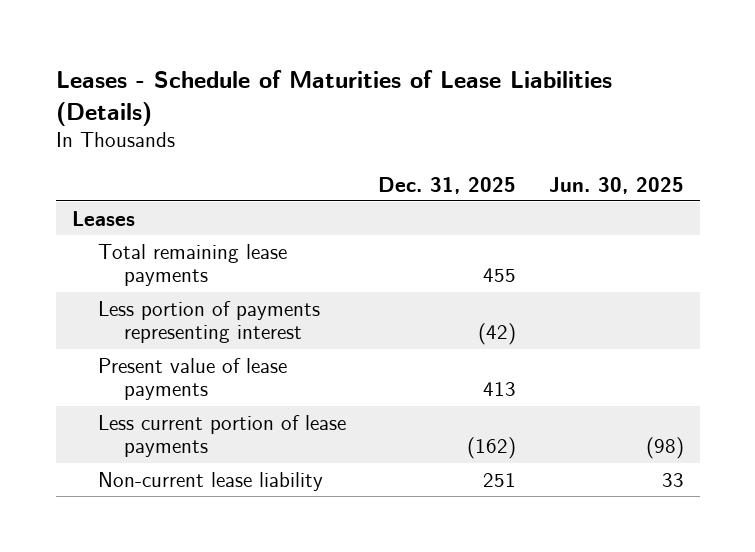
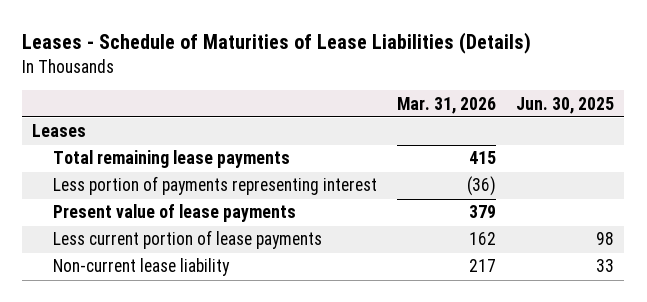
- | Dec. 31, 2025 | Jun. 30, 2025
+ | Mar. 31, 2026 | Jun. 30, 2025
- Less current portion of lease payments | (162) | (98)
+ Less current portion of lease payments | 162 | 98

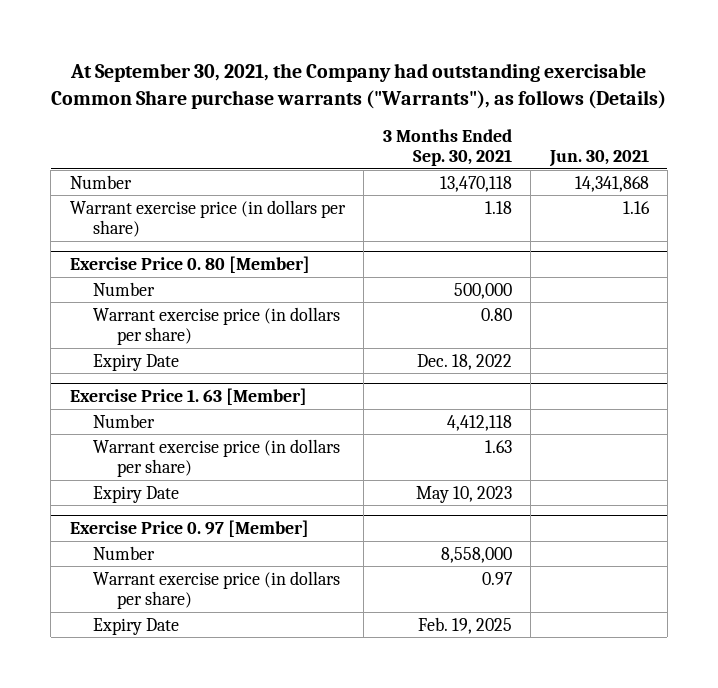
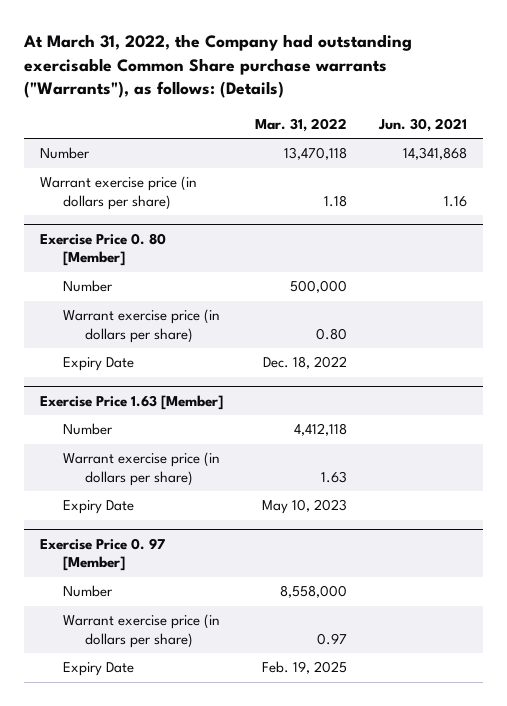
- At September 30, 2021, the Company had outstanding exercisable Common Share purchase warrants ("Warrants"), as follows (Details)
+ At March 31, 2022, the Company had outstanding exercisable Common Share purchase warrants ("Warrants"), as follows: (Details)
- | 3 Months Ended Sep. 30, 2021 | Jun. 30, 2021
+ | Mar. 31, 2022 | Jun. 30, 2021
- Exercise Price 1. 63 [Member]
+ Exercise Price 1.63 [Member]

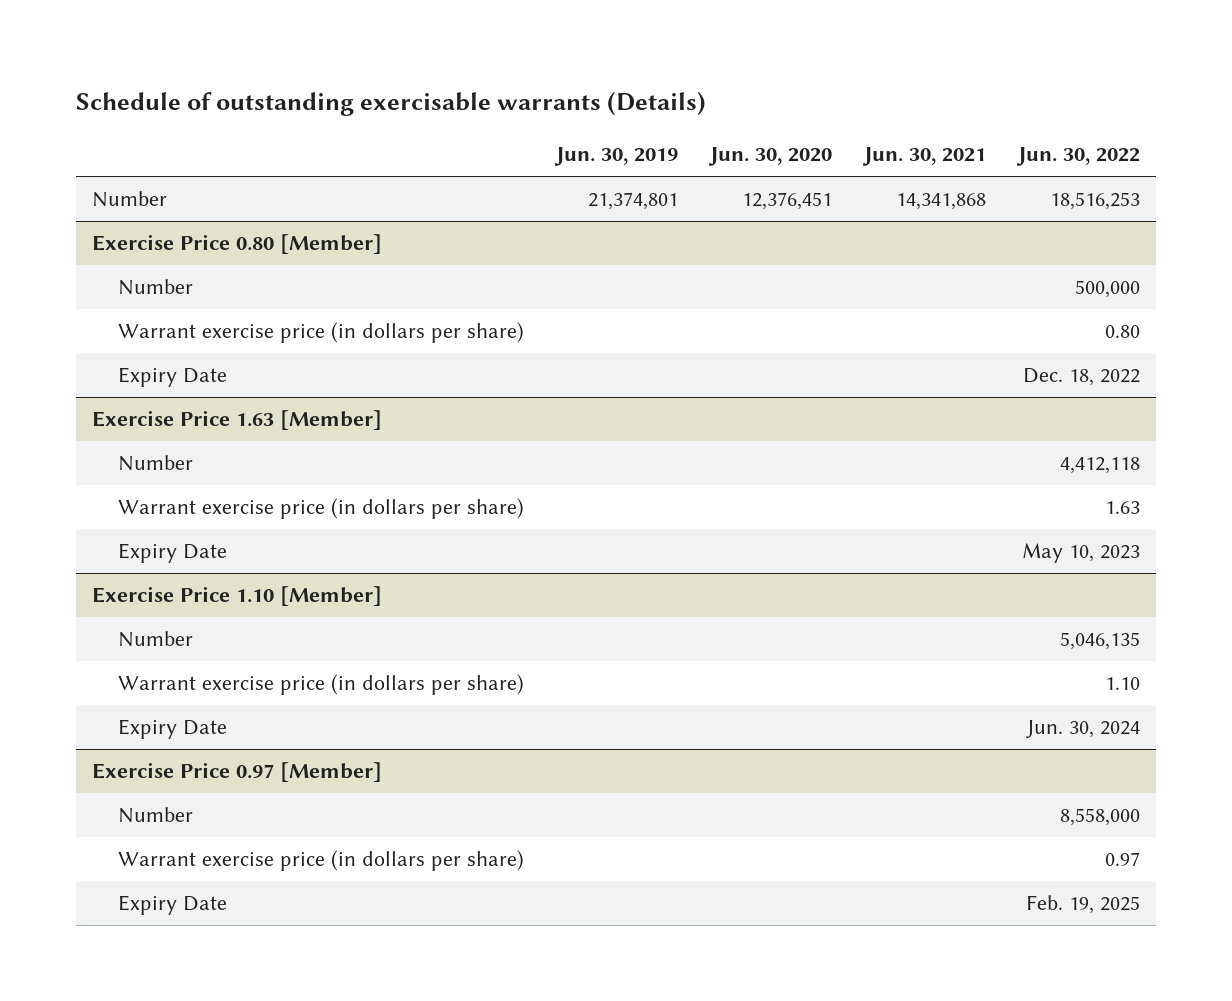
- At March 31, 2022, the Company had outstanding exercisable Common Share purchase warrants ("Warrants"), as follows: (Details)
+ Schedule of outstanding exercisable warrants (Details)
- | Mar. 31, 2022 | Jun. 30, 2021
+ | Jun. 30, 2019 | Jun. 30, 2020 | Jun. 30, 2021 | Jun. 30, 2022
- Warrant exercise price (in dollars per share) | 1.18 | 1.16
- Exercise Price 0. 80 [Member]
+ Exercise Price 0.80 [Member]
- Exercise Price 0. 97 [Member]
+ Exercise Price 1.10 [Member]
+ Number | | | | 5,046,135
+ Warrant exercise price (in dollars per share) | | | | 1.10
+ Expiry Date | | | | Jun. 30, 2024
+ Exercise Price 0.97 [Member]

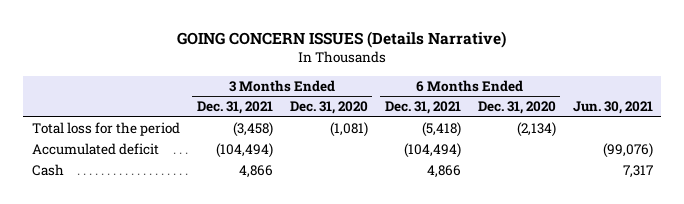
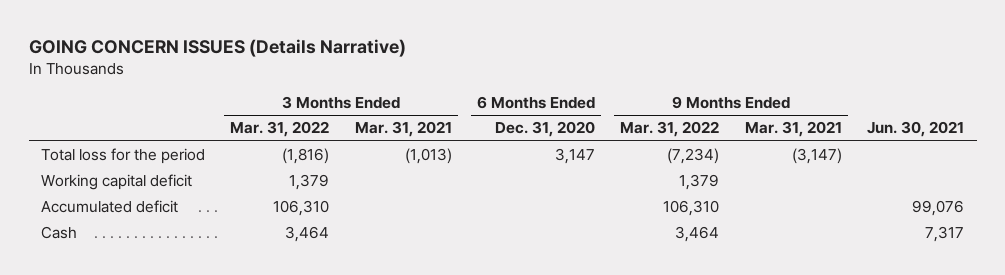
- | 3 Months Ended Dec. 31, 2021 | 3 Months Ended Dec. 31, 2020 | 6 Months Ended Dec. 31, 2021 | 6 Months Ended Dec. 31, 2020 | Jun. 30, 2021
+ | 3 Months Ended Mar. 31, 2022 | 3 Months Ended Mar. 31, 2021 | 6 Months Ended Dec. 31, 2020 | 9 Months Ended Mar. 31, 2022 | 9 Months Ended Mar. 31, 2021 | Jun. 30, 2021
- Total loss for the period | (3,458) | (1,081) | (5,418) | (2,134) |
- Accumulated deficit | (104,494) | | (104,494) | | (99,076)
+ Total loss for the period | (1,816) | (1,013) | 3,147 | (7,234) | (3,147) |
+ Working capital deficit | 1,379 | | | 1,379 | |
+ Accumulated deficit | 106,310 | | | 106,310 | | 99,076

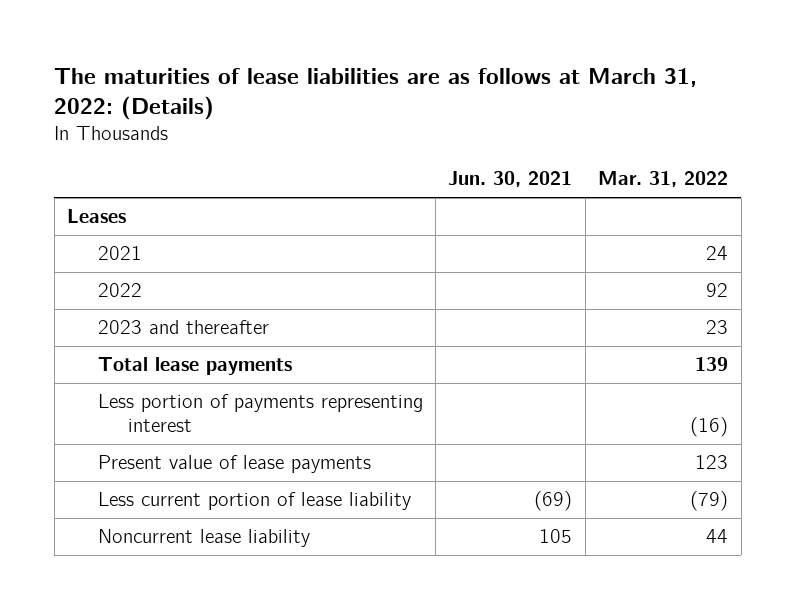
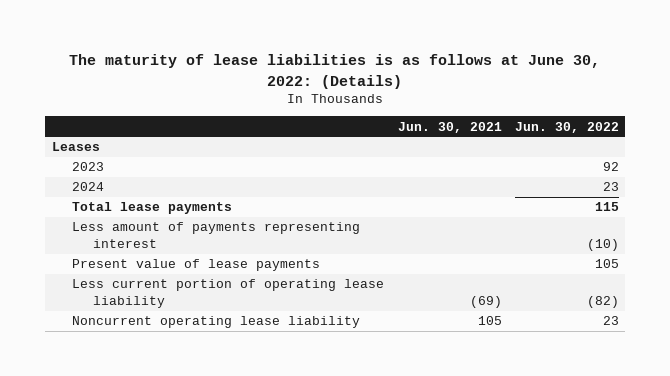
- The maturities of lease liabilities are as follows at March 31, 2022: (Details)
+ The maturity of lease liabilities is as follows at June 30, 2022: (Details)
- | Jun. 30, 2021 | Mar. 31, 2022
+ | Jun. 30, 2021 | Jun. 30, 2022
- 2021 | | 24
- 2022 | | 92
- 2023 and thereafter | | 23
+ 2023 | | 92
+ 2024 | | 23
- Less portion of payments representing interest | | (16)
+ Less amount of payments representing interest | | (10)
- Less current portion of lease liability | (69) | (79)
- Noncurrent lease liability | 105 | 44
+ Less current portion of operating lease liability | (69) | (82)
+ Noncurrent operating lease liability | 105 | 23

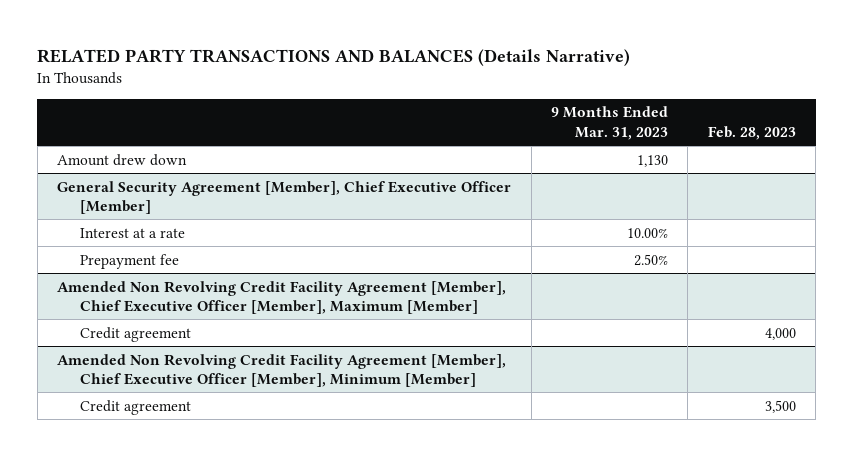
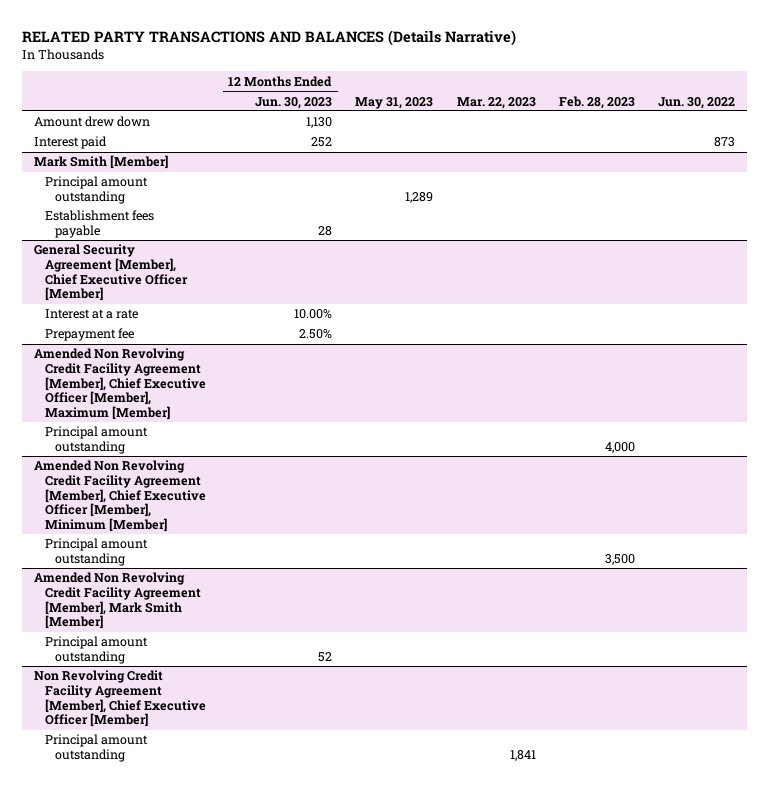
- | 9 Months Ended Mar. 31, 2023 | Feb. 28, 2023
+ | 12 Months Ended Jun. 30, 2023 | May 31, 2023 | Mar. 22, 2023 | Feb. 28, 2023 | Jun. 30, 2022
+ Interest paid | 252 | | | | 873
+ Mark Smith [Member]
+ Principal amount outstanding | | 1,289 | | |
+ Establishment fees payable | 28 | | | |
@ Amended Non Revolving Credit Facility Agreement [Member], Chief Executive Officer [Member], Maximum [Member]
- Credit agreement | | 4,000
+ Principal amount outstanding | | | | 4,000 |
@ Amended Non Revolving Credit Facility Agreement [Member], Chief Executive Officer [Member], Minimum [Member]
- Credit agreement | | 3,500
+ Principal amount outstanding | | | | 3,500 |
+ Amended Non Revolving Credit Facility Agreement [Member], Mark Smith [Member]
+ Principal amount outstanding | 52 | | | |
+ Non Revolving Credit Facility Agreement [Member], Chief Executive Officer [Member]
+ Principal amount outstanding | | | 1,841 | |

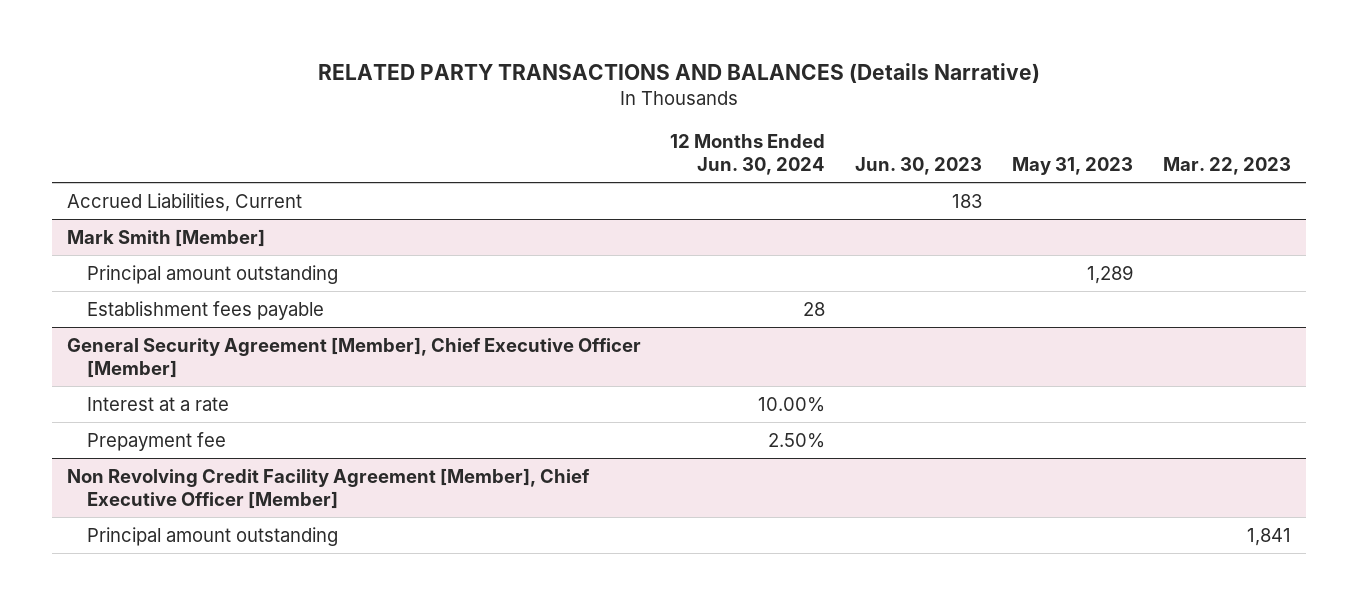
- | 12 Months Ended Jun. 30, 2023 | May 31, 2023 | Mar. 22, 2023 | Feb. 28, 2023 | Jun. 30, 2022
+ | 12 Months Ended Jun. 30, 2024 | Jun. 30, 2023 | May 31, 2023 | Mar. 22, 2023
- Amount drew down | 1,130 | | | |
- Interest paid | 252 | | | | 873
+ Accrued Liabilities, Current | | 183 | |
- Amended Non Revolving Credit Facility Agreement [Member], Chief Executive Officer [Member], Maximum [Member]
- Principal amount outstanding | | | | 4,000 |
- Amended Non Revolving Credit Facility Agreement [Member], Chief Executive Officer [Member], Minimum [Member]
- Principal amount outstanding | | | | 3,500 |
- Amended Non Revolving Credit Facility Agreement [Member], Mark Smith [Member]
- Principal amount outstanding | 52 | | | |

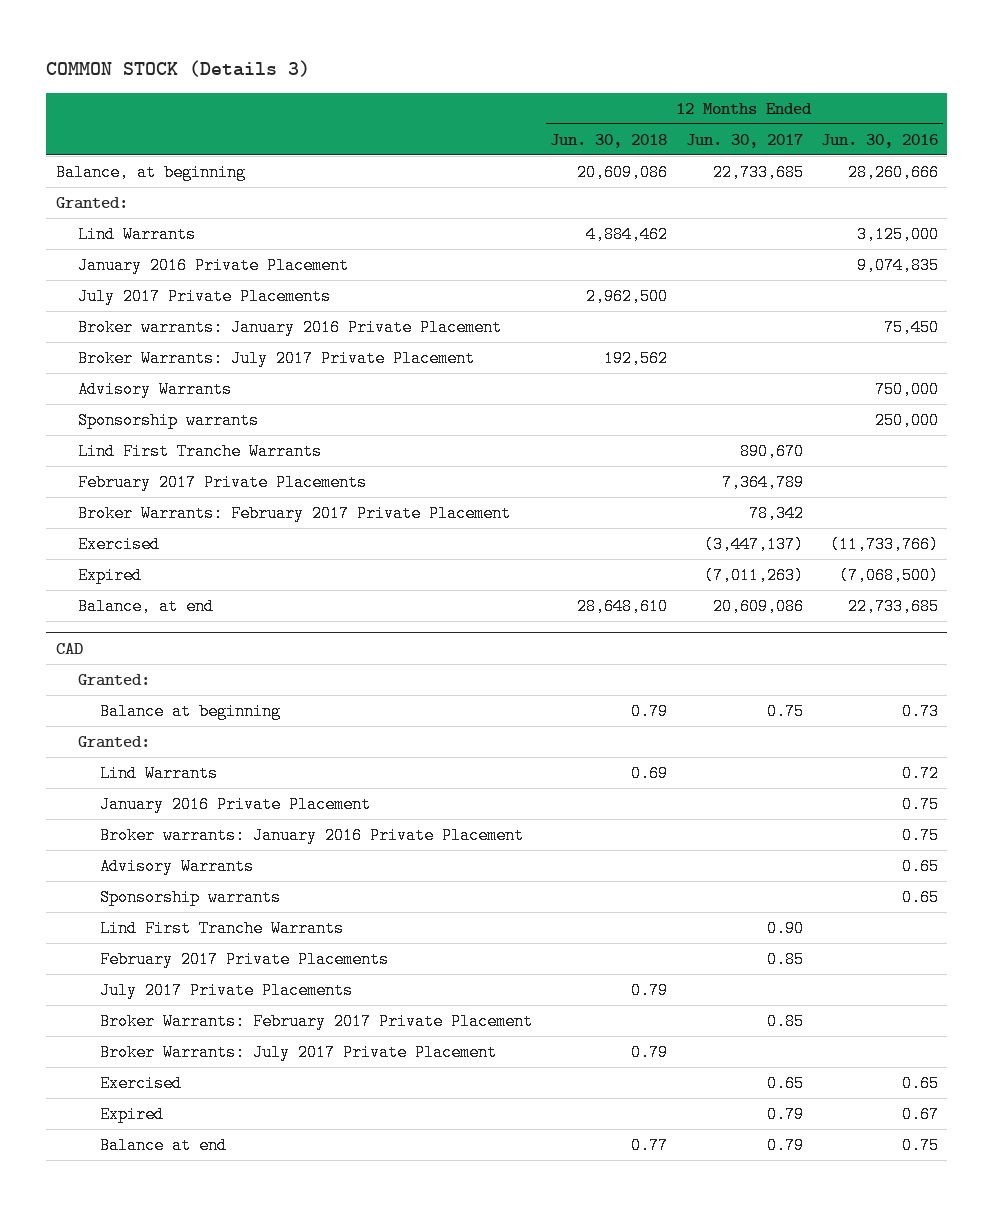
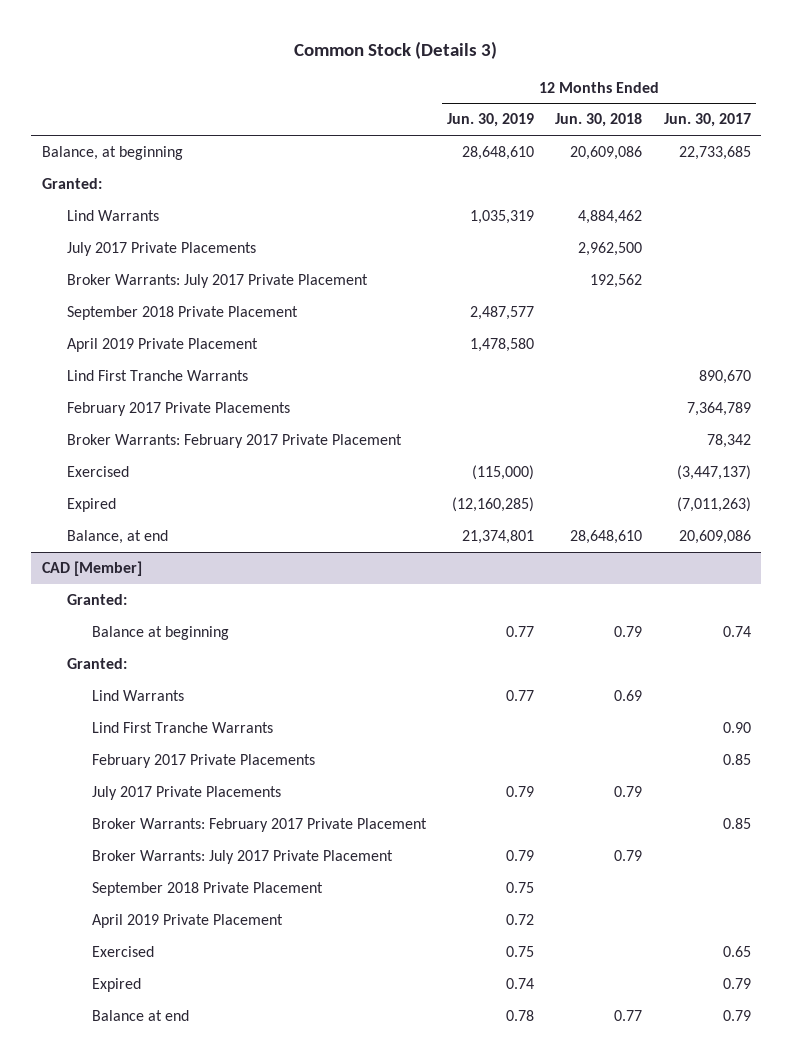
- COMMON STOCK (Details 3)
+ Common Stock (Details 3)
- | 12 Months Ended Jun. 30, 2018 | 12 Months Ended Jun. 30, 2017 | 12 Months Ended Jun. 30, 2016
+ | 12 Months Ended Jun. 30, 2019 | 12 Months Ended Jun. 30, 2018 | 12 Months Ended Jun. 30, 2017
- January 2016 Private Placement | | | 9,074,835
- Broker warrants: January 2016 Private Placement | | | 75,450
- Advisory Warrants | | | 750,000
- Sponsorship warrants | | | 250,000
+ September 2018 Private Placement | 2,487,577 | |
+ April 2019 Private Placement | 1,478,580 | |
- CAD
+ CAD [Member]
- Balance at beginning | 0.79 | 0.75 | 0.73
+ Balance at beginning | 0.77 | 0.79 | 0.74
- January 2016 Private Placement | | | 0.75
- Broker warrants: January 2016 Private Placement | | | 0.75
- Advisory Warrants | | | 0.65
- Sponsorship warrants | | | 0.65
+ September 2018 Private Placement | 0.75 | |
+ April 2019 Private Placement | 0.72 | |

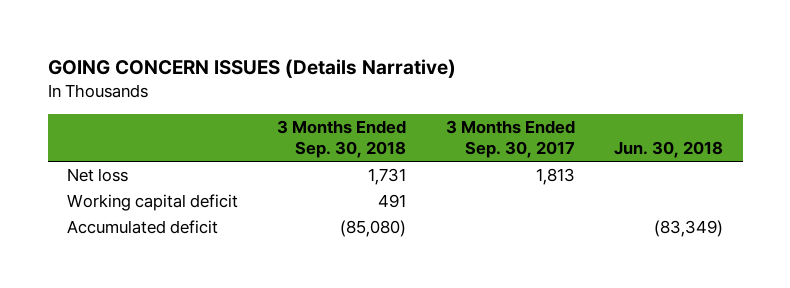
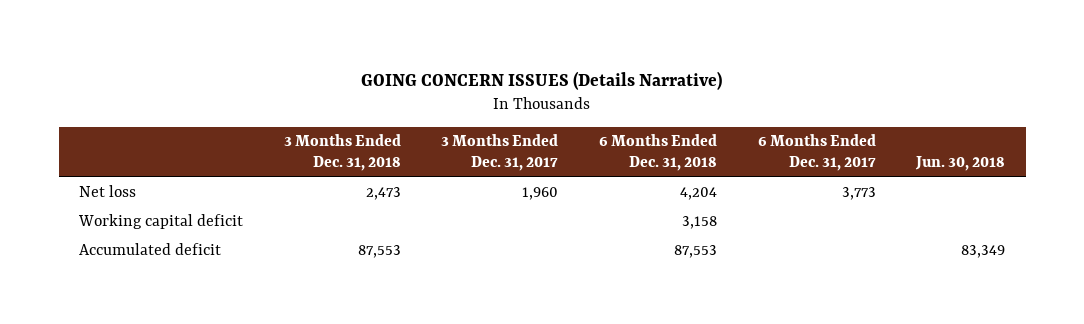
- | 3 Months Ended Sep. 30, 2018 | 3 Months Ended Sep. 30, 2017 | Jun. 30, 2018
+ | 3 Months Ended Dec. 31, 2018 | 3 Months Ended Dec. 31, 2017 | 6 Months Ended Dec. 31, 2018 | 6 Months Ended Dec. 31, 2017 | Jun. 30, 2018
- Accumulated deficit | (85,080) | | (83,349)
+ Accumulated deficit | 87,553 | | 87,553 | | 83,349

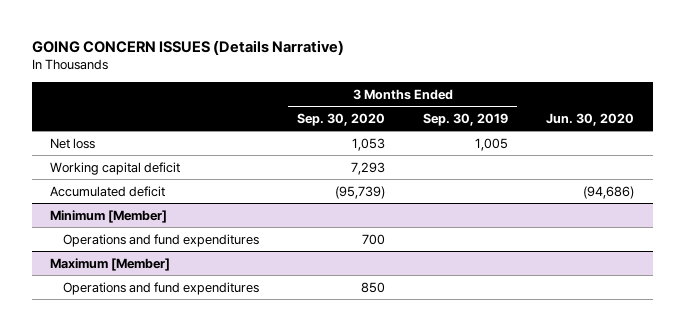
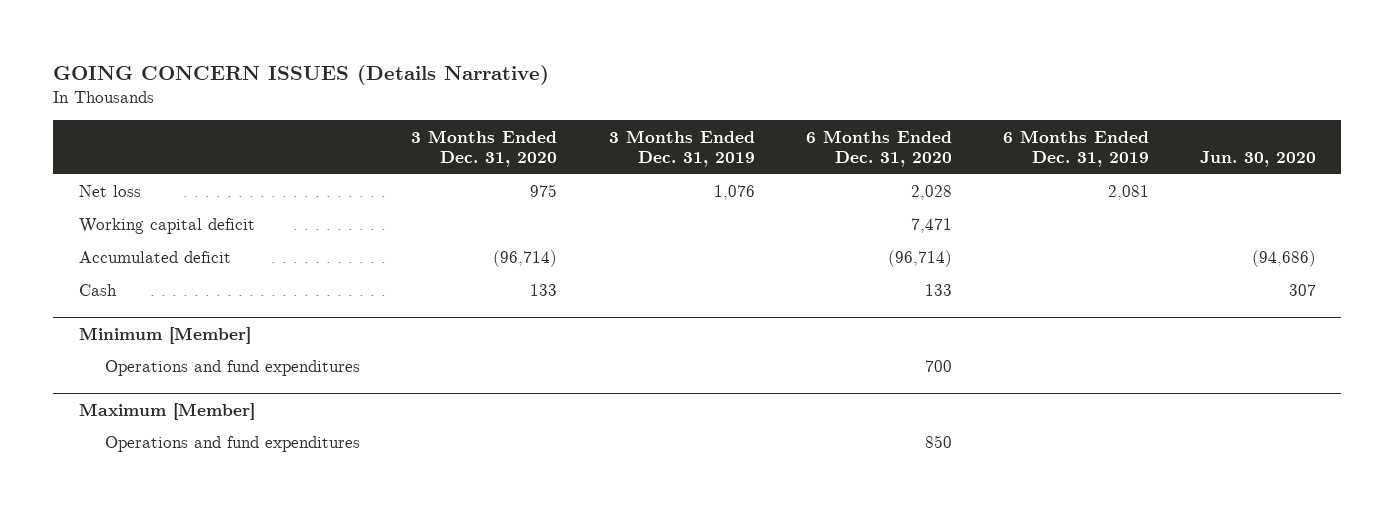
- | 3 Months Ended Sep. 30, 2020 | 3 Months Ended Sep. 30, 2019 | Jun. 30, 2020
+ | 3 Months Ended Dec. 31, 2020 | 3 Months Ended Dec. 31, 2019 | 6 Months Ended Dec. 31, 2020 | 6 Months Ended Dec. 31, 2019 | Jun. 30, 2020
+ Cash | 133 | | 133 | | 307

